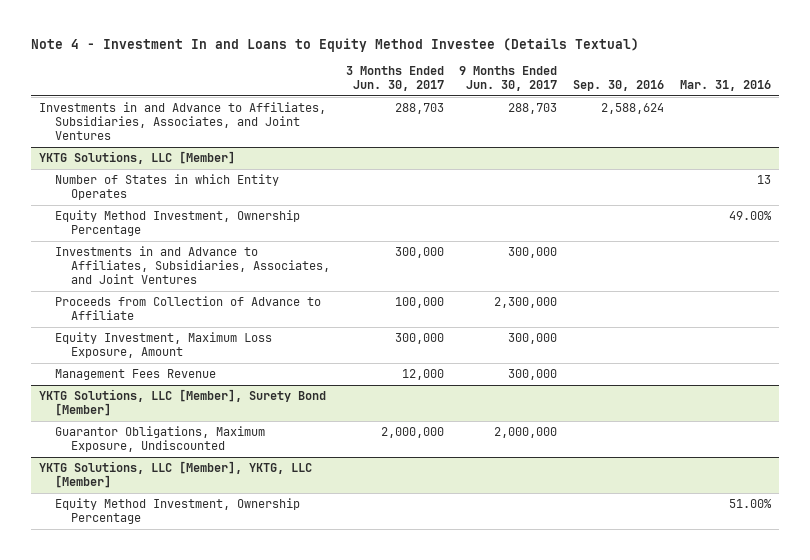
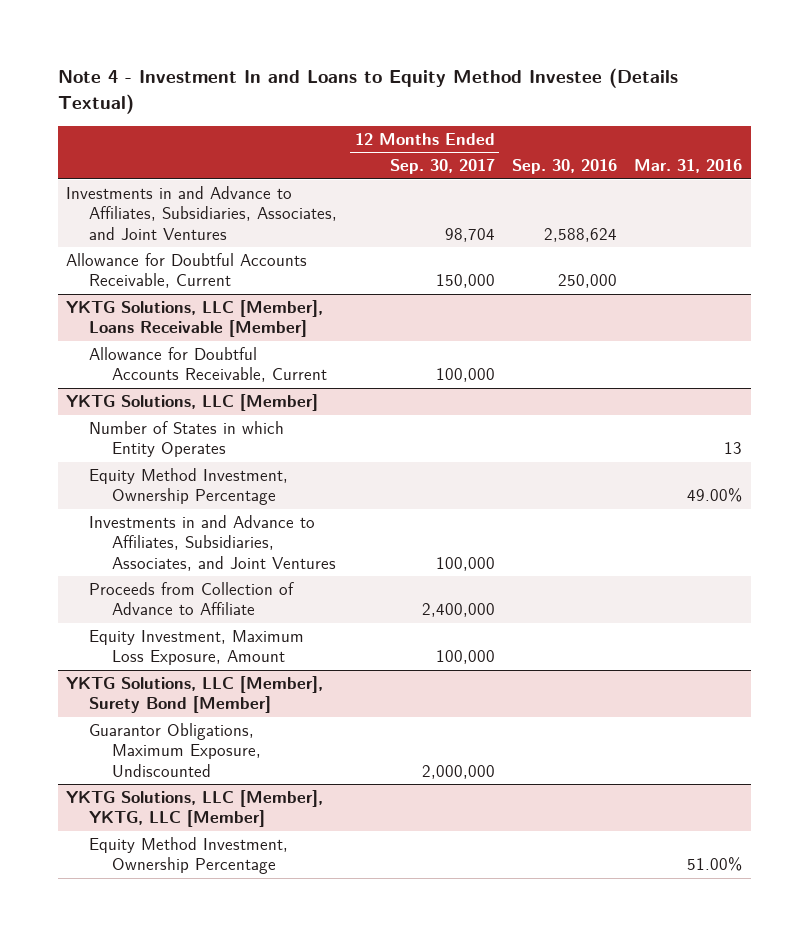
- | 3 Months Ended Jun. 30, 2017 | 9 Months Ended Jun. 30, 2017 | Sep. 30, 2016 | Mar. 31, 2016
+ | 12 Months Ended Sep. 30, 2017 | Sep. 30, 2016 | Mar. 31, 2016
+ Allowance for Doubtful Accounts Receivable, Current | 150,000 | 250,000 |
+ YKTG Solutions, LLC [Member], Loans Receivable [Member]
+ Allowance for Doubtful Accounts Receivable, Current | 100,000 | |
@ YKTG Solutions, LLC [Member]
- Management Fees Revenue | 12,000 | 300,000 | |

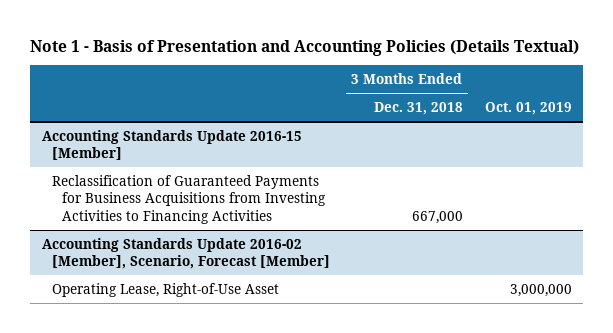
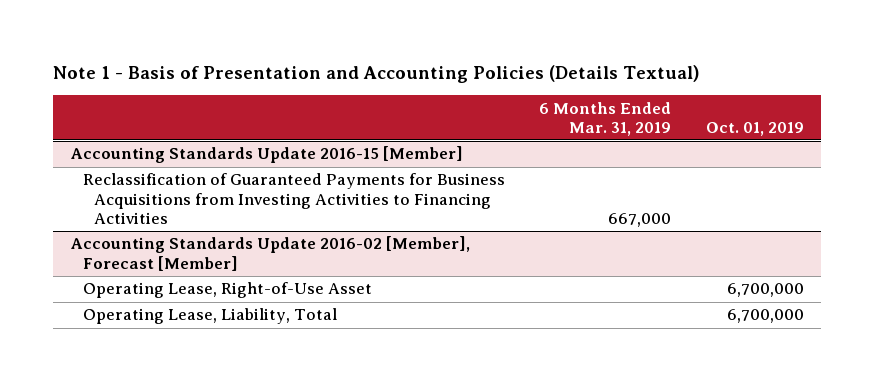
- | 3 Months Ended Dec. 31, 2018 | Oct. 01, 2019
+ | 6 Months Ended Mar. 31, 2019 | Oct. 01, 2019
- Accounting Standards Update 2016-02 [Member], Scenario, Forecast [Member]
- Operating Lease, Right-of-Use Asset | | 3,000,000
+ Accounting Standards Update 2016-02 [Member], Forecast [Member]
+ Operating Lease, Right-of-Use Asset | | 6,700,000
+ Operating Lease, Liability, Total | | 6,700,000

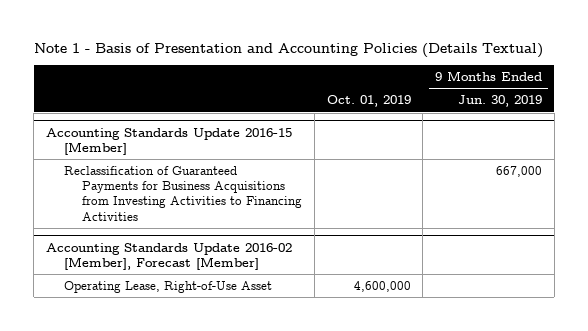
- | 6 Months Ended Mar. 31, 2019 | Oct. 01, 2019
+ | Oct. 01, 2019 | 9 Months Ended Jun. 30, 2019
@ Accounting Standards Update 2016-02 [Member], Forecast [Member]
- Operating Lease, Right-of-Use Asset | | 6,700,000
- Operating Lease, Liability, Total | | 6,700,000
+ Operating Lease, Right-of-Use Asset | 4,600,000 |

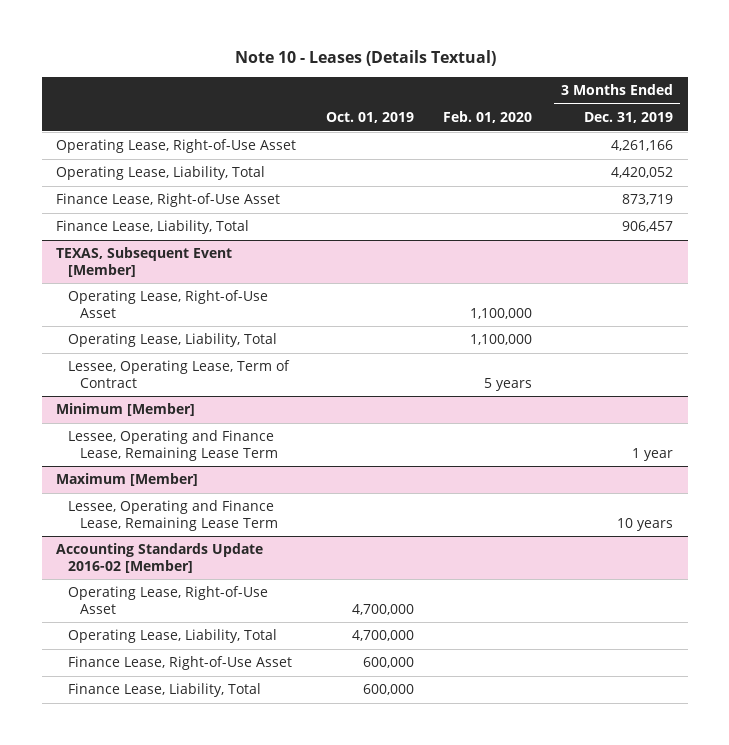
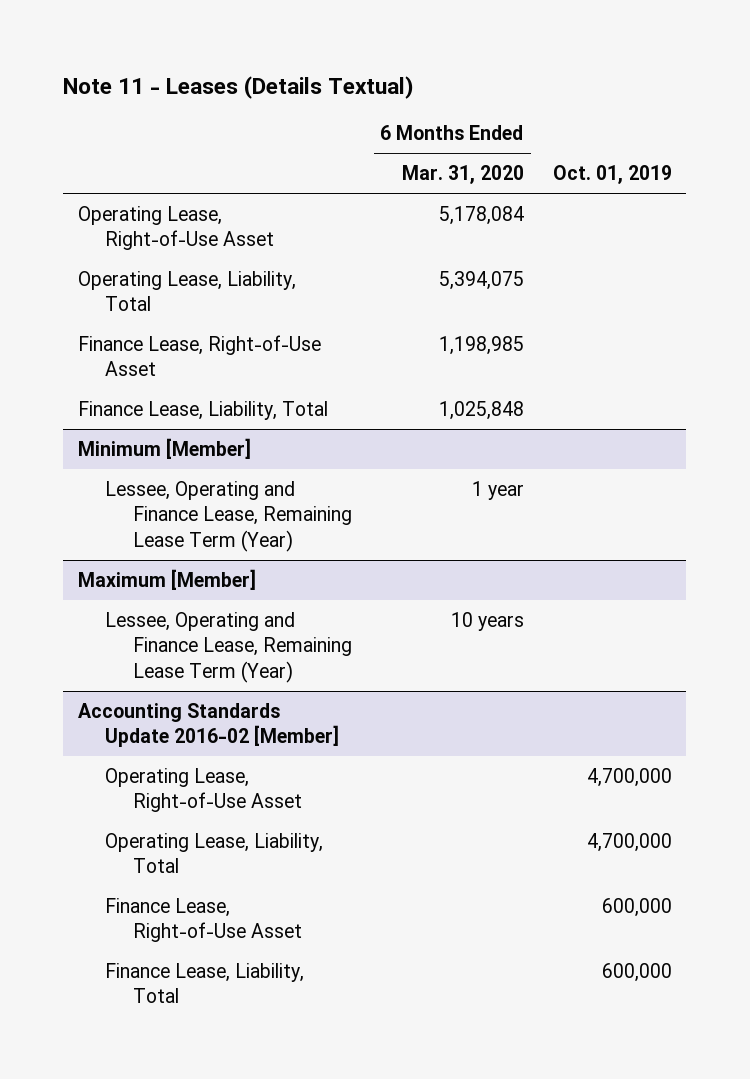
- Note 10 - Leases (Details Textual)
+ Note 11 - Leases (Details Textual)
- | Oct. 01, 2019 | Feb. 01, 2020 | 3 Months Ended Dec. 31, 2019
+ | 6 Months Ended Mar. 31, 2020 | Oct. 01, 2019
- TEXAS, Subsequent Event [Member]
- Operating Lease, Right-of-Use Asset | | 1,100,000 |
- Operating Lease, Liability, Total | | 1,100,000 |
- Lessee, Operating Lease, Term of Contract | | 5 years |
@ Minimum [Member]
- Lessee, Operating and Finance Lease, Remaining Lease Term | | | 1 year
+ Lessee, Operating and Finance Lease, Remaining Lease Term (Year) | 1 year |
@ Maximum [Member]
- Lessee, Operating and Finance Lease, Remaining Lease Term | | | 10 years
+ Lessee, Operating and Finance Lease, Remaining Lease Term (Year) | 10 years |

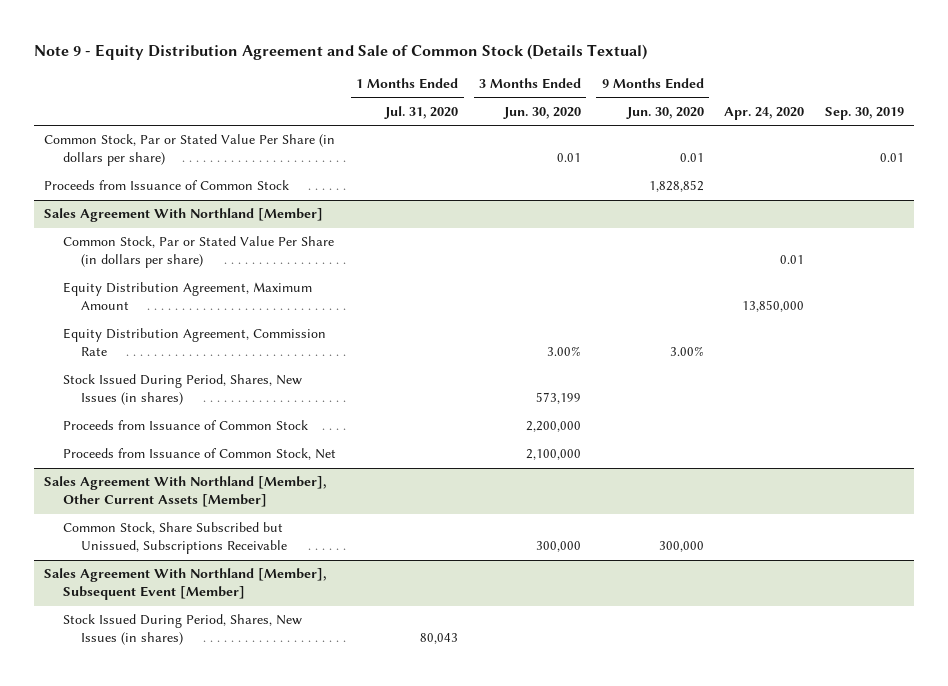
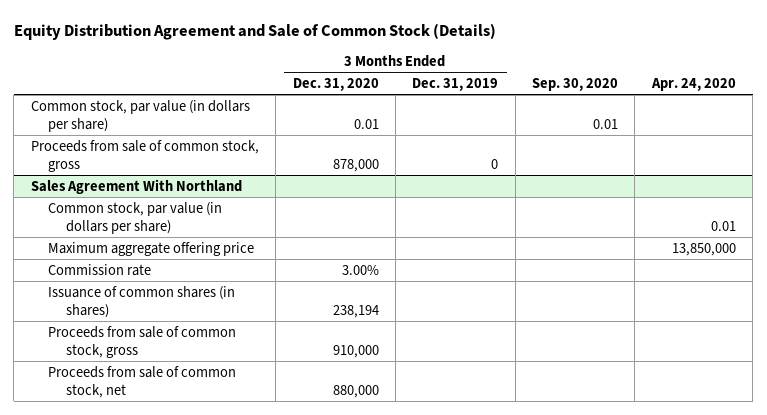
- Note 9 - Equity Distribution Agreement and Sale of Common Stock (Details Textual)
+ Equity Distribution Agreement and Sale of Common Stock (Details)
- | 1 Months Ended Jul. 31, 2020 | 3 Months Ended Jun. 30, 2020 | 9 Months Ended Jun. 30, 2020 | Apr. 24, 2020 | Sep. 30, 2019
+ | 3 Months Ended Dec. 31, 2020 | 3 Months Ended Dec. 31, 2019 | Sep. 30, 2020 | Apr. 24, 2020
- Common Stock, Par or Stated Value Per Share (in dollars per share) | | 0.01 | 0.01 | | 0.01
- Proceeds from Issuance of Common Stock | | | 1,828,852 | |
- Sales Agreement With Northland [Member]
- Common Stock, Par or Stated Value Per Share (in dollars per share) | | | | 0.01 |
- Equity Distribution Agreement, Maximum Amount | | | | 13,850,000 |
- Equity Distribution Agreement, Commission Rate | | 3.00% | 3.00% | |
- Stock Issued During Period, Shares, New Issues (in shares) | | 573,199 | | |
- Proceeds from Issuance of Common Stock | | 2,200,000 | | |
- Proceeds from Issuance of Common Stock, Net | | 2,100,000 | | |
- Sales Agreement With Northland [Member], Other Current Assets [Member]
- Common Stock, Share Subscribed but Unissued, Subscriptions Receivable | | 300,000 | 300,000 | |
- Sales Agreement With Northland [Member], Subsequent Event [Member]
- Stock Issued During Period, Shares, New Issues (in shares) | 80,043 | | | |
+ Common stock, par value (in dollars per share) | 0.01 | | 0.01 |
+ Proceeds from sale of common stock, gross | 878,000 | 0 | |
+ Sales Agreement With Northland
+ Common stock, par value (in dollars per share) | | | | 0.01
+ Maximum aggregate offering price | | | | 13,850,000
+ Commission rate | 3.00% | | |
+ Issuance of common shares (in shares) | 238,194 | | |
+ Proceeds from sale of common stock, gross | 910,000 | | |
+ Proceeds from sale of common stock, net | 880,000 | | |

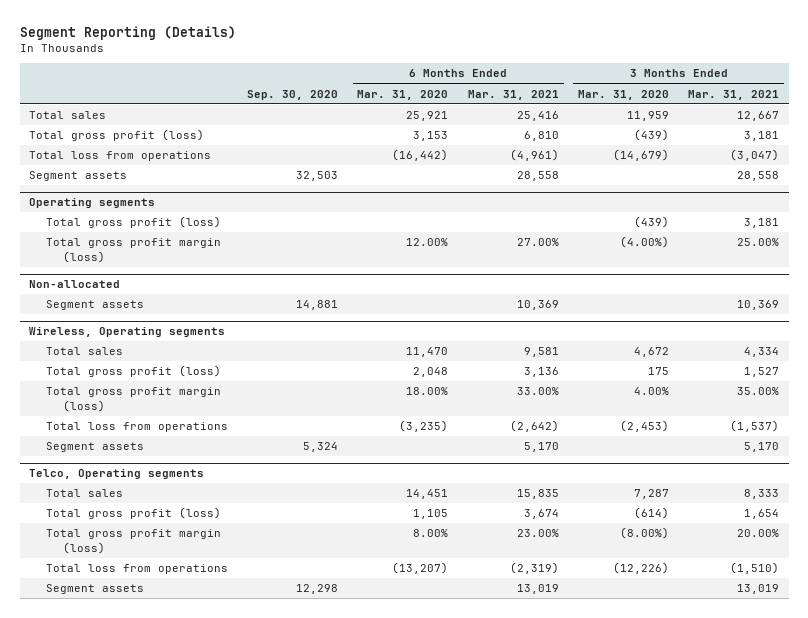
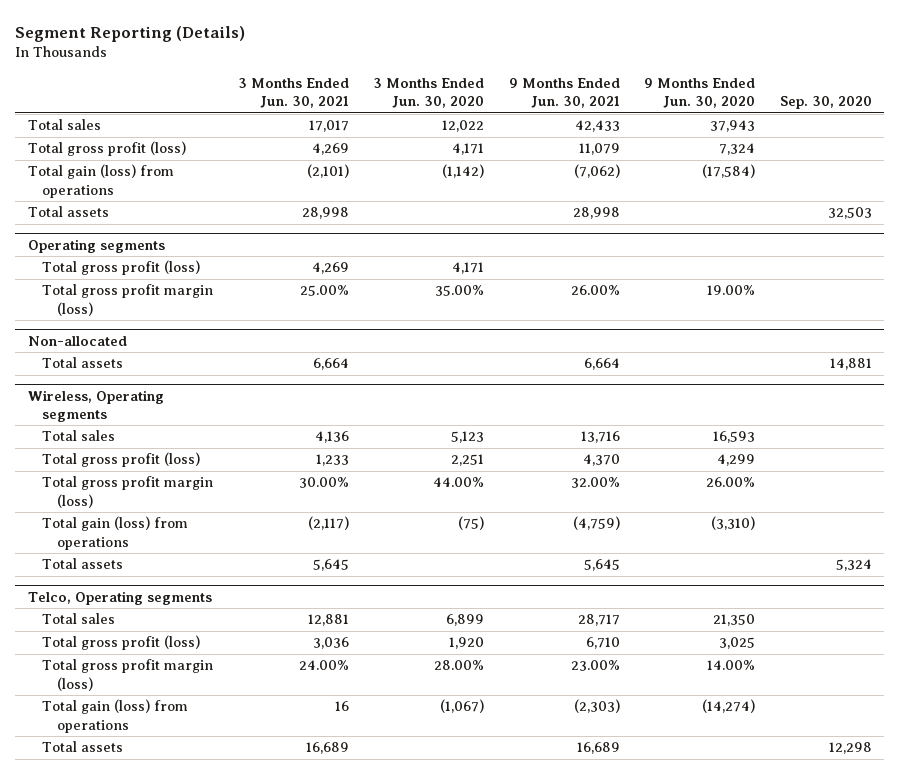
- | Sep. 30, 2020 | 6 Months Ended Mar. 31, 2020 | 6 Months Ended Mar. 31, 2021 | 3 Months Ended Mar. 31, 2020 | 3 Months Ended Mar. 31, 2021
+ | 3 Months Ended Jun. 30, 2021 | 3 Months Ended Jun. 30, 2020 | 9 Months Ended Jun. 30, 2021 | 9 Months Ended Jun. 30, 2020 | Sep. 30, 2020
- Total loss from operations | | (16,442) | (4,961) | (14,679) | (3,047)
- Segment assets | 32,503 | | 28,558 | | 28,558
+ Total gain (loss) from operations | (2,101) | (1,142) | (7,062) | (17,584) |
+ Total assets | 28,998 | | 28,998 | | 32,503
@ Non-allocated
- Segment assets | 14,881 | | 10,369 | | 10,369
+ Total assets | 6,664 | | 6,664 | | 14,881
@ Wireless, Operating segments
- Total loss from operations | | (3,235) | (2,642) | (2,453) | (1,537)
- Segment assets | 5,324 | | 5,170 | | 5,170
+ Total gain (loss) from operations | (2,117) | (75) | (4,759) | (3,310) |
+ Total assets | 5,645 | | 5,645 | | 5,324
@ Telco, Operating segments
- Total loss from operations | | (13,207) | (2,319) | (12,226) | (1,510)
- Segment assets | 12,298 | | 13,019 | | 13,019
+ Total gain (loss) from operations | 16 | (1,067) | (2,303) | (14,274) |
+ Total assets | 16,689 | | 16,689 | | 12,298

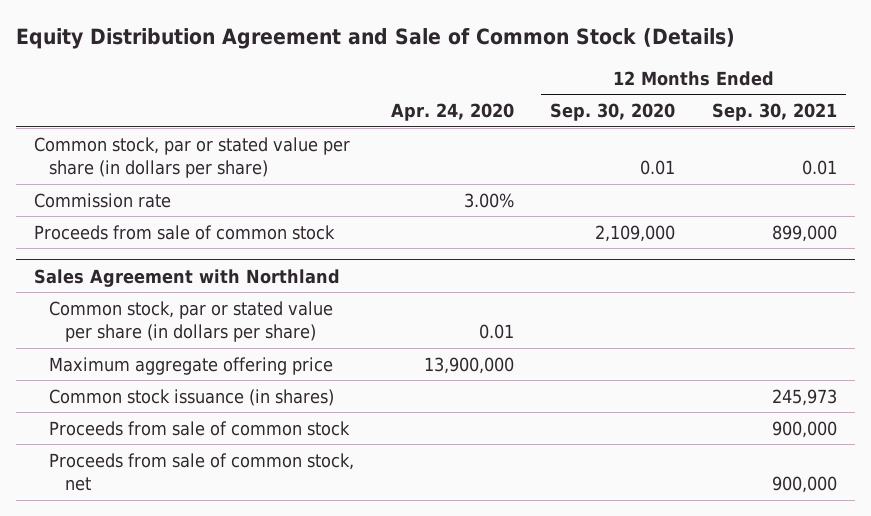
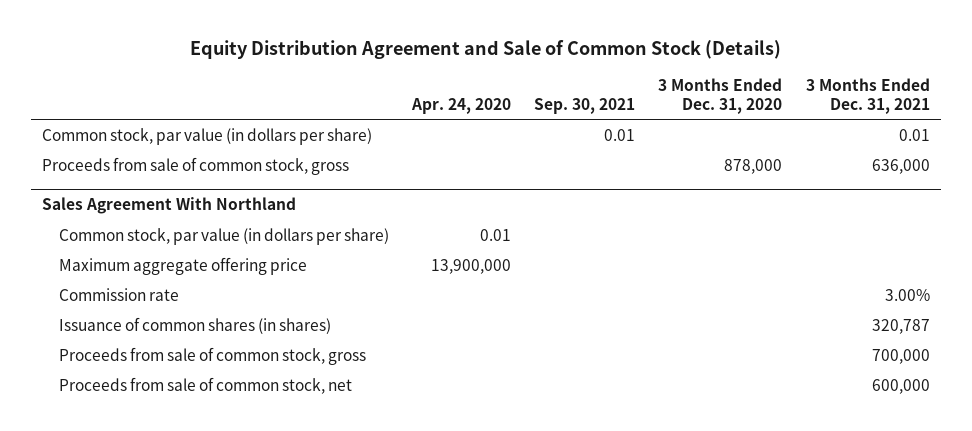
- | Apr. 24, 2020 | 12 Months Ended Sep. 30, 2020 | 12 Months Ended Sep. 30, 2021
+ | Apr. 24, 2020 | Sep. 30, 2021 | 3 Months Ended Dec. 31, 2020 | 3 Months Ended Dec. 31, 2021
- Common stock, par or stated value per share (in dollars per share) | | 0.01 | 0.01
- Commission rate | 3.00% | |
- Proceeds from sale of common stock | | 2,109,000 | 899,000
- Sales Agreement with Northland
- Common stock, par or stated value per share (in dollars per share) | 0.01 | |
+ Common stock, par value (in dollars per share) | | 0.01 | | 0.01
+ Proceeds from sale of common stock, gross | | | 878,000 | 636,000
+ Sales Agreement With Northland
+ Common stock, par value (in dollars per share) | 0.01 | | |
- Common stock issuance (in shares) | | | 245,973
- Proceeds from sale of common stock | | | 900,000
+ Commission rate | | | | 3.00%
+ Issuance of common shares (in shares) | | | | 320,787
+ Proceeds from sale of common stock, gross | | | | 700,000

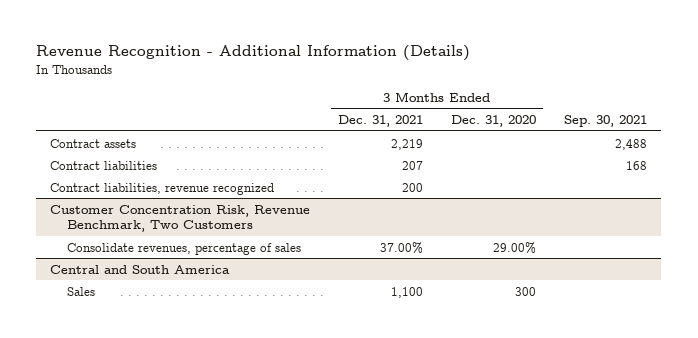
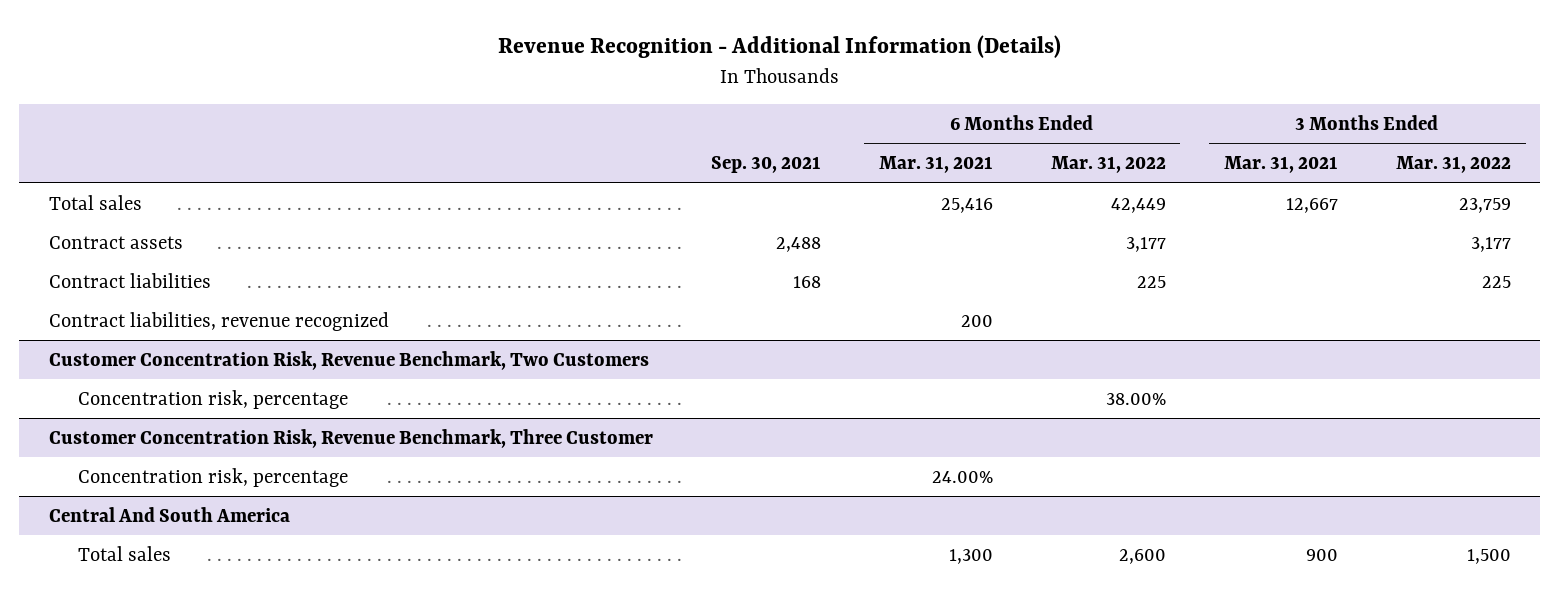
- | 3 Months Ended Dec. 31, 2021 | 3 Months Ended Dec. 31, 2020 | Sep. 30, 2021
+ | Sep. 30, 2021 | 6 Months Ended Mar. 31, 2021 | 6 Months Ended Mar. 31, 2022 | 3 Months Ended Mar. 31, 2021 | 3 Months Ended Mar. 31, 2022
+ Total sales | | 25,416 | 42,449 | 12,667 | 23,759
@ Customer Concentration Risk, Revenue Benchmark, Two Customers
- Consolidate revenues, percentage of sales | 37.00% | 29.00% |
- Central and South America
- Sales | 1,100 | 300 |
@ Customer Concentration Risk, Revenue Benchmark, Two Customers
+ Concentration risk, percentage | | | 38.00% | |
+ Customer Concentration Risk, Revenue Benchmark, Three Customer
+ Concentration risk, percentage | | 24.00% | | |
+ Central And South America
+ Total sales | | 1,300 | 2,600 | 900 | 1,500

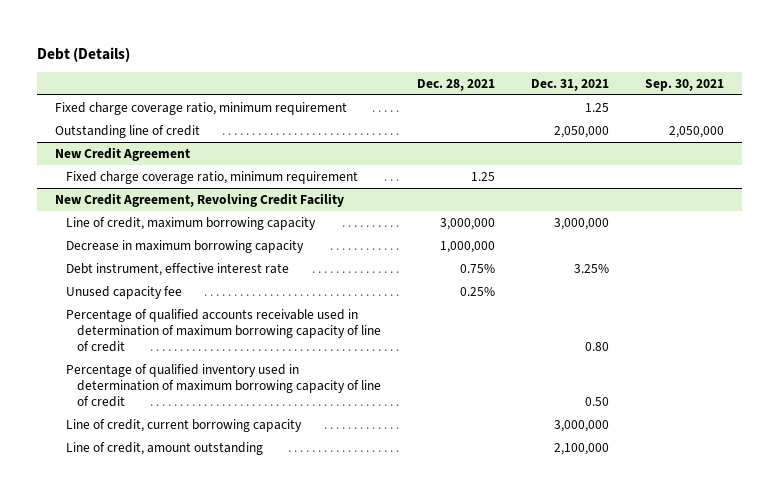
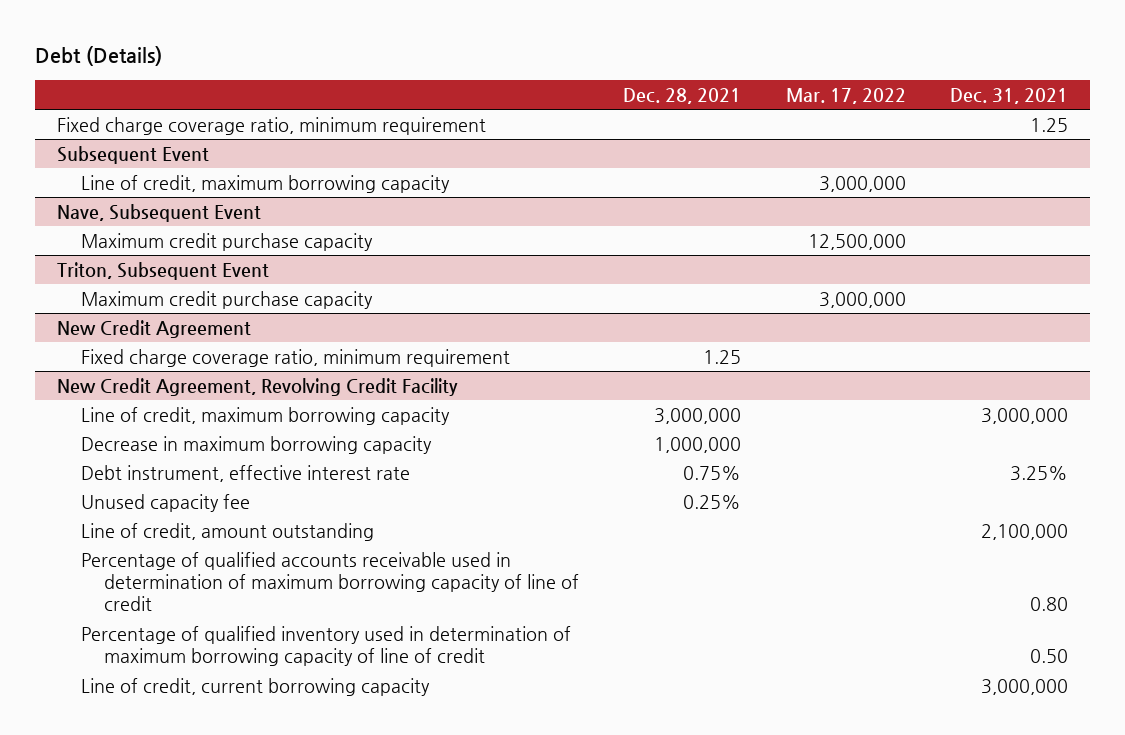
- | Dec. 28, 2021 | Dec. 31, 2021 | Sep. 30, 2021
+ | Dec. 28, 2021 | Mar. 17, 2022 | Dec. 31, 2021
- Outstanding line of credit | | 2,050,000 | 2,050,000
+ Subsequent Event
+ Line of credit, maximum borrowing capacity | | 3,000,000 |
+ Nave, Subsequent Event
+ Maximum credit purchase capacity | | 12,500,000 |
+ Triton, Subsequent Event
+ Maximum credit purchase capacity | | 3,000,000 |
@ New Credit Agreement, Revolving Credit Facility
moved up: Line of credit, amount outstanding | | | 2,100,000

